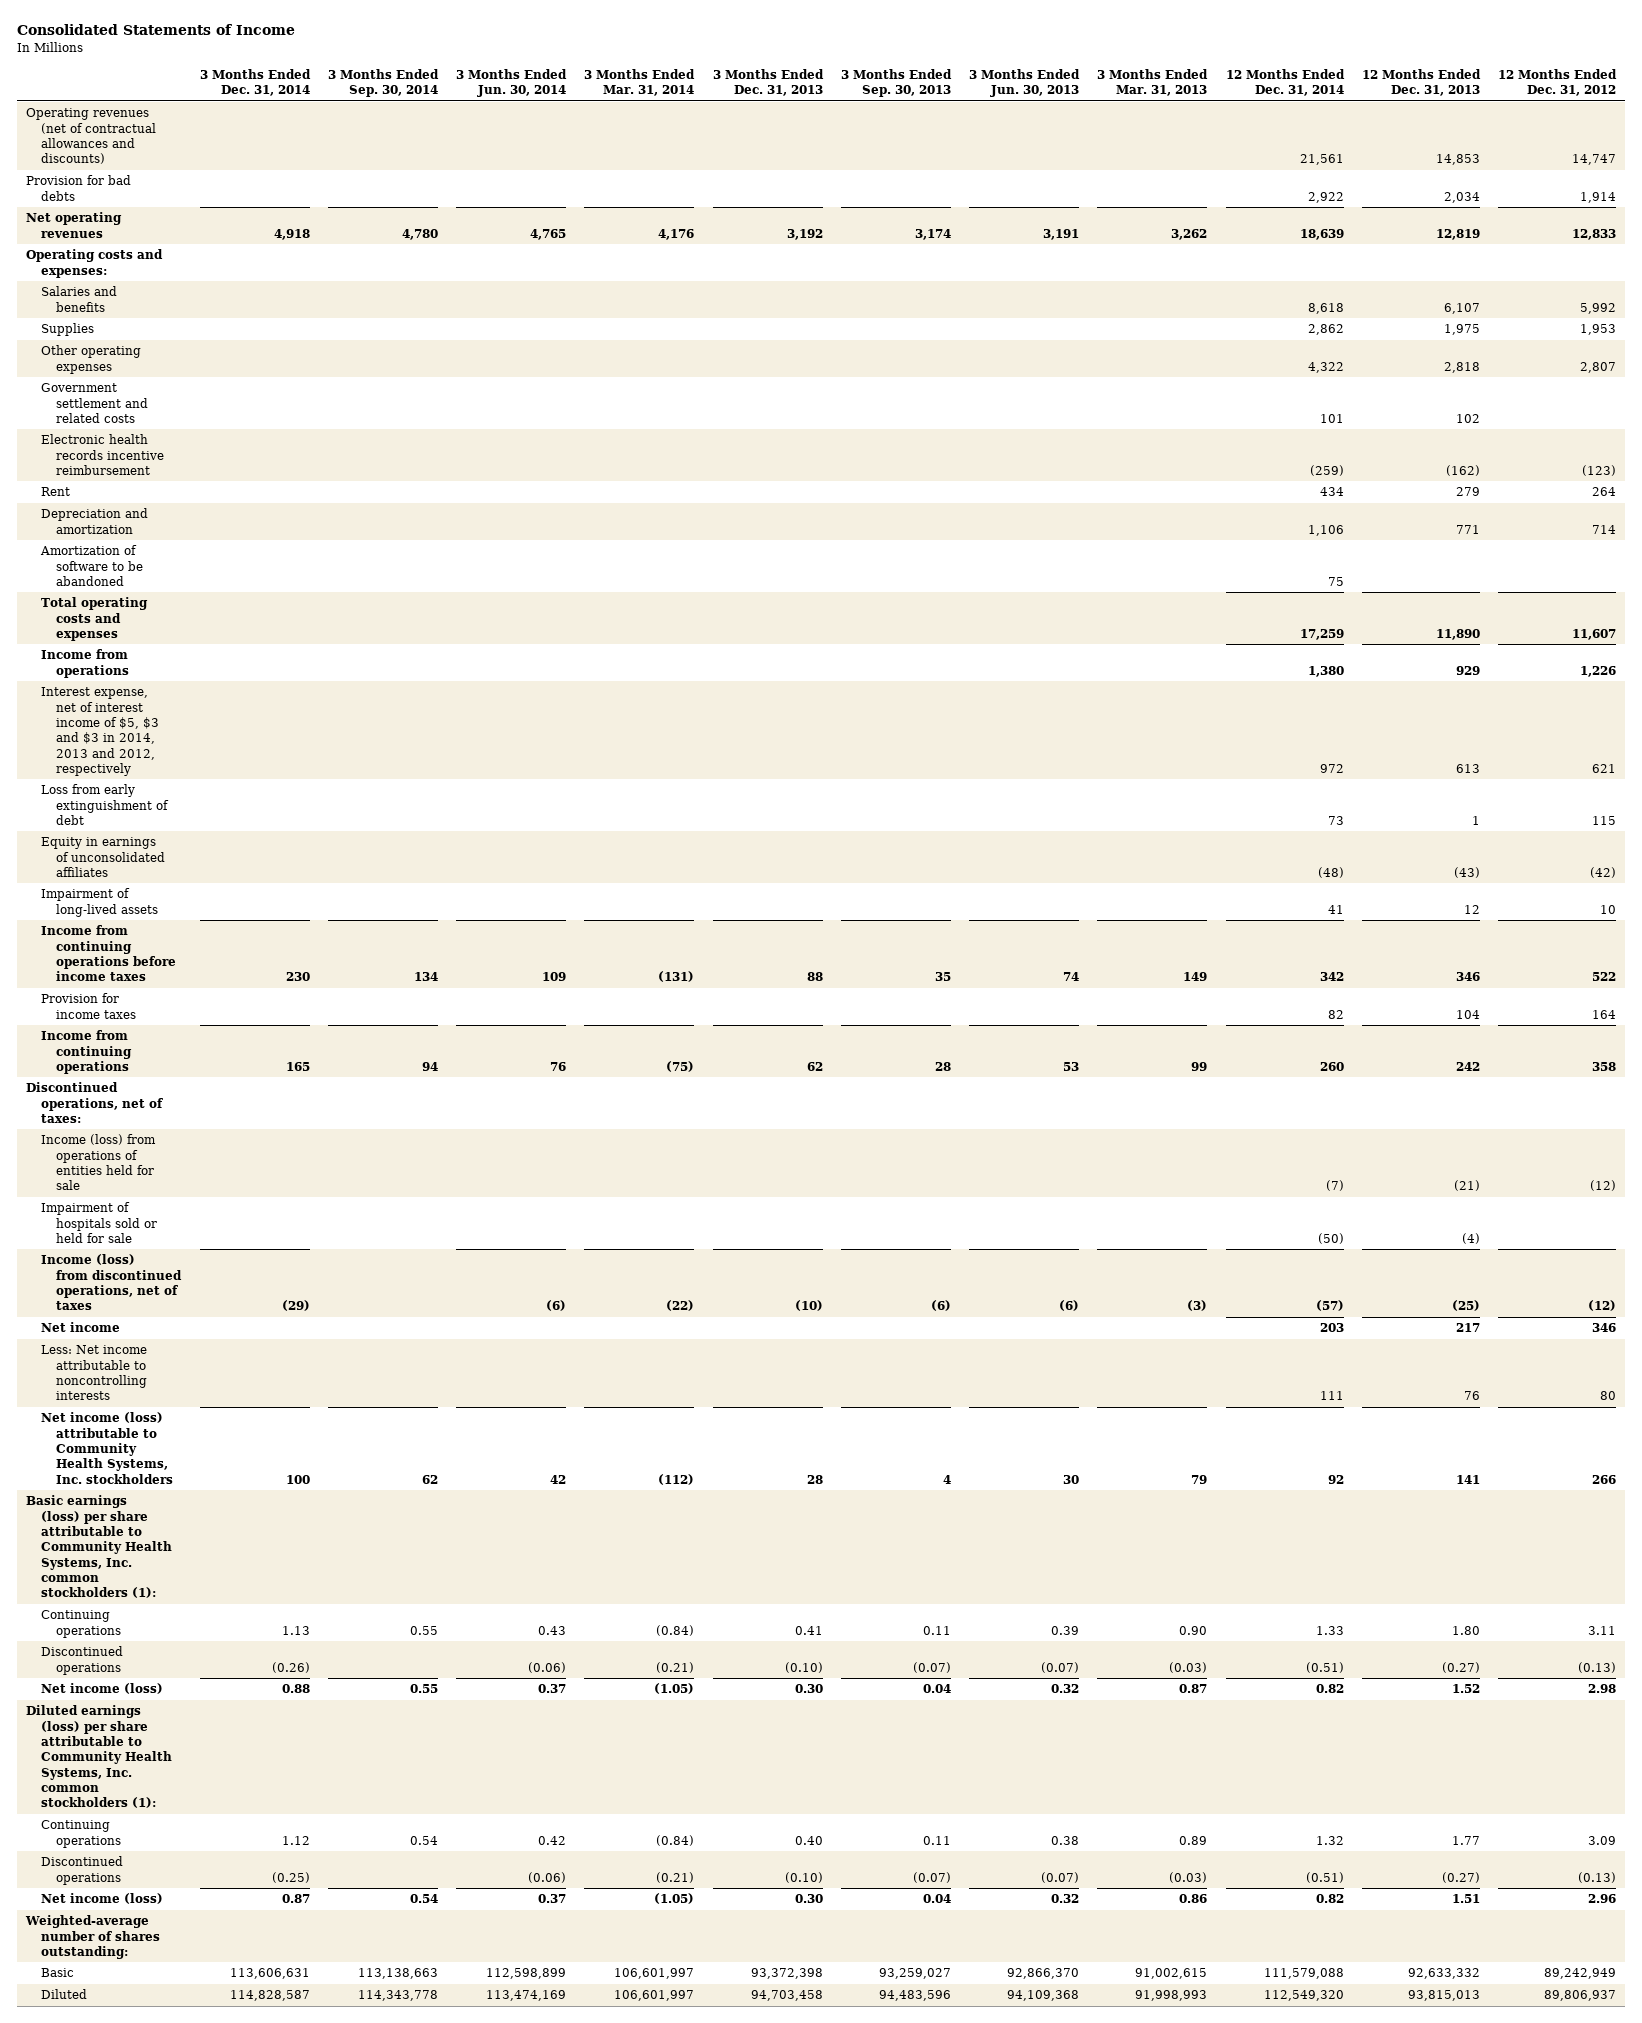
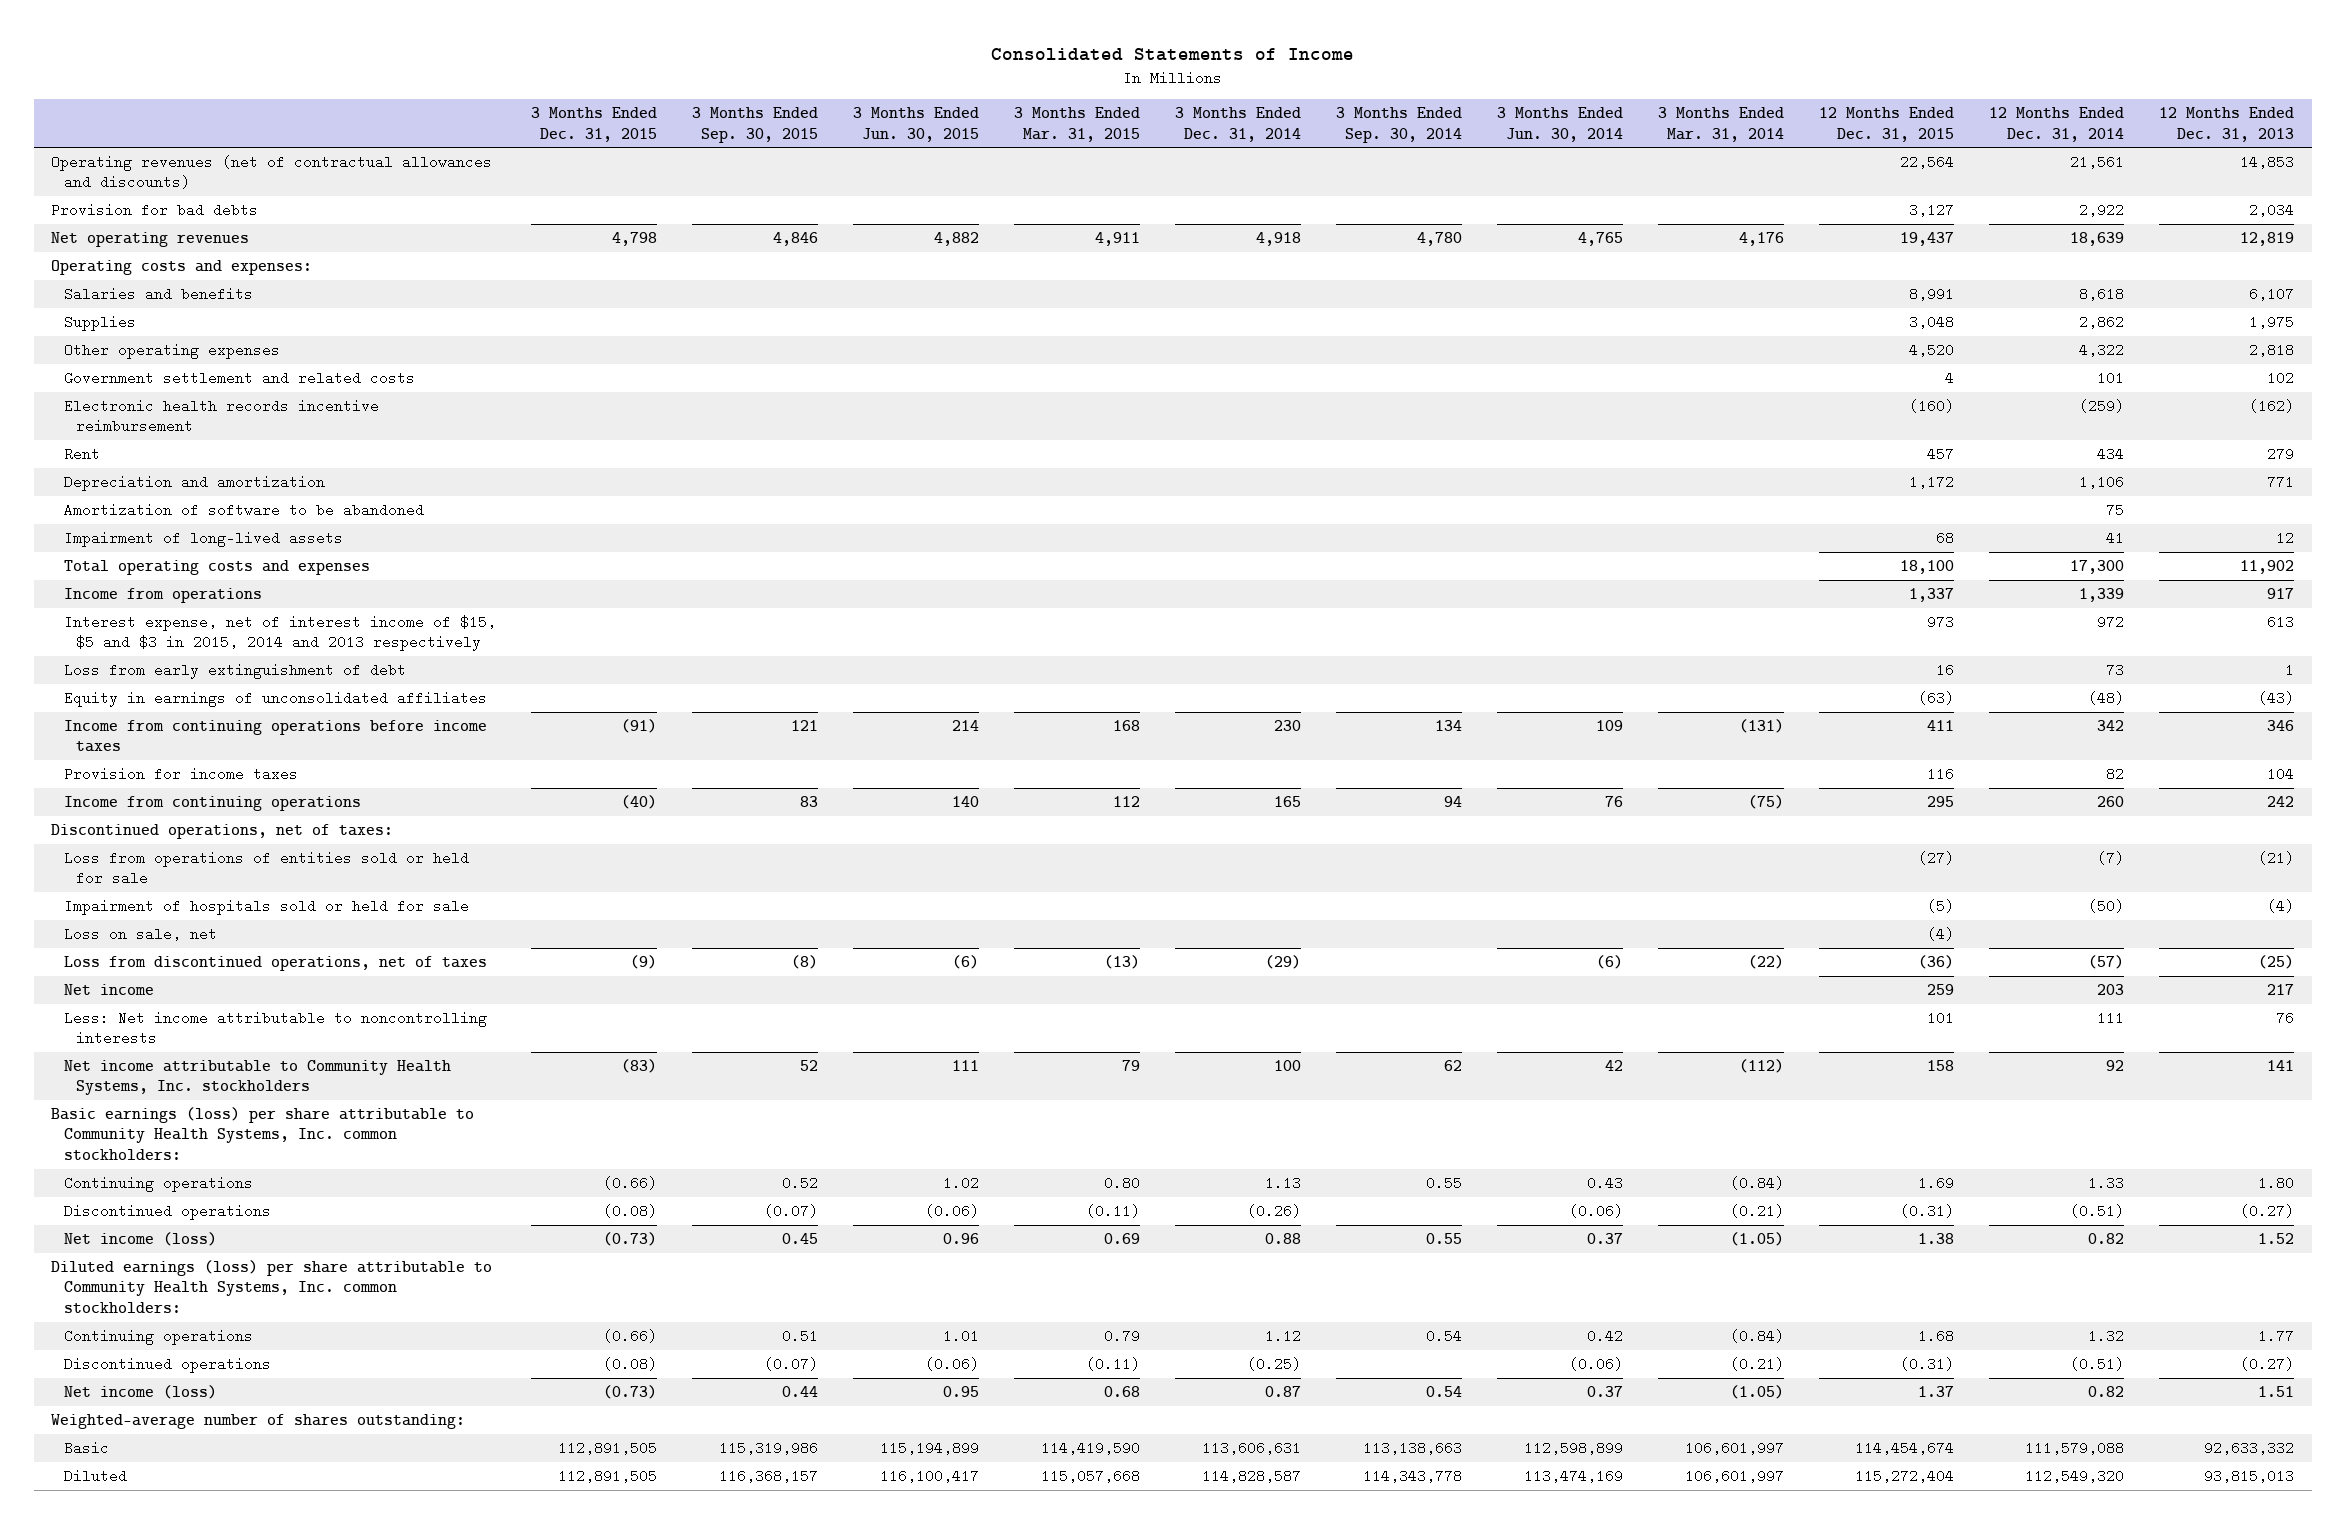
- | 3 Months Ended Dec. 31, 2014 | 3 Months Ended Sep. 30, 2014 | 3 Months Ended Jun. 30, 2014 | 3 Months Ended Mar. 31, 2014 | 3 Months Ended Dec. 31, 2013 | 3 Months Ended Sep. 30, 2013 | 3 Months Ended Jun. 30, 2013 | 3 Months Ended Mar. 31, 2013 | 12 Months Ended Dec. 31, 2014 | 12 Months Ended Dec. 31, 2013 | 12 Months Ended Dec. 31, 2012
+ | 3 Months Ended Dec. 31, 2015 | 3 Months Ended Sep. 30, 2015 | 3 Months Ended Jun. 30, 2015 | 3 Months Ended Mar. 31, 2015 | 3 Months Ended Dec. 31, 2014 | 3 Months Ended Sep. 30, 2014 | 3 Months Ended Jun. 30, 2014 | 3 Months Ended Mar. 31, 2014 | 12 Months Ended Dec. 31, 2015 | 12 Months Ended Dec. 31, 2014 | 12 Months Ended Dec. 31, 2013
- Total operating costs and expenses | | | | | | | | | 17,259 | 11,890 | 11,607
- Income from operations | | | | | | | | | 1,380 | 929 | 1,226
- Interest expense, net of interest income of $5, $3 and $3 in 2014, 2013 and 2012, respectively | | | | | | | | | 972 | 613 | 621
moved up: Impairment of long-lived assets | | | | | | | | | 68 | 41 | 12
+ Total operating costs and expenses | | | | | | | | | 18,100 | 17,300 | 11,902
+ Income from operations | | | | | | | | | 1,337 | 1,339 | 917
+ Interest expense, net of interest income of $15, $5 and $3 in 2015, 2014 and 2013 respectively | | | | | | | | | 973 | 972 | 613
- Income (loss) from operations of entities held for sale | | | | | | | | | (7) | (21) | (12)
+ Loss from operations of entities sold or held for sale | | | | | | | | | (27) | (7) | (21)
- Income (loss) from discontinued operations, net of taxes | (29) | | (6) | (22) | (10) | (6) | (6) | (3) | (57) | (25) | (12)
+ Loss on sale, net | | | | | | | | | (4) | |
+ Loss from discontinued operations, net of taxes | (9) | (8) | (6) | (13) | (29) | | (6) | (22) | (36) | (57) | (25)
- Net income (loss) attributable to Community Health Systems, Inc. stockholders | 100 | 62 | 42 | (112) | 28 | 4 | 30 | 79 | 92 | 141 | 266
- Basic earnings (loss) per share attributable to Community Health Systems, Inc. common stockholders (1):
+ Net income attributable to Community Health Systems, Inc. stockholders | (83) | 52 | 111 | 79 | 100 | 62 | 42 | (112) | 158 | 92 | 141
+ Basic earnings (loss) per share attributable to Community Health Systems, Inc. common stockholders:
- Diluted earnings (loss) per share attributable to Community Health Systems, Inc. common stockholders (1):
+ Diluted earnings (loss) per share attributable to Community Health Systems, Inc. common stockholders:

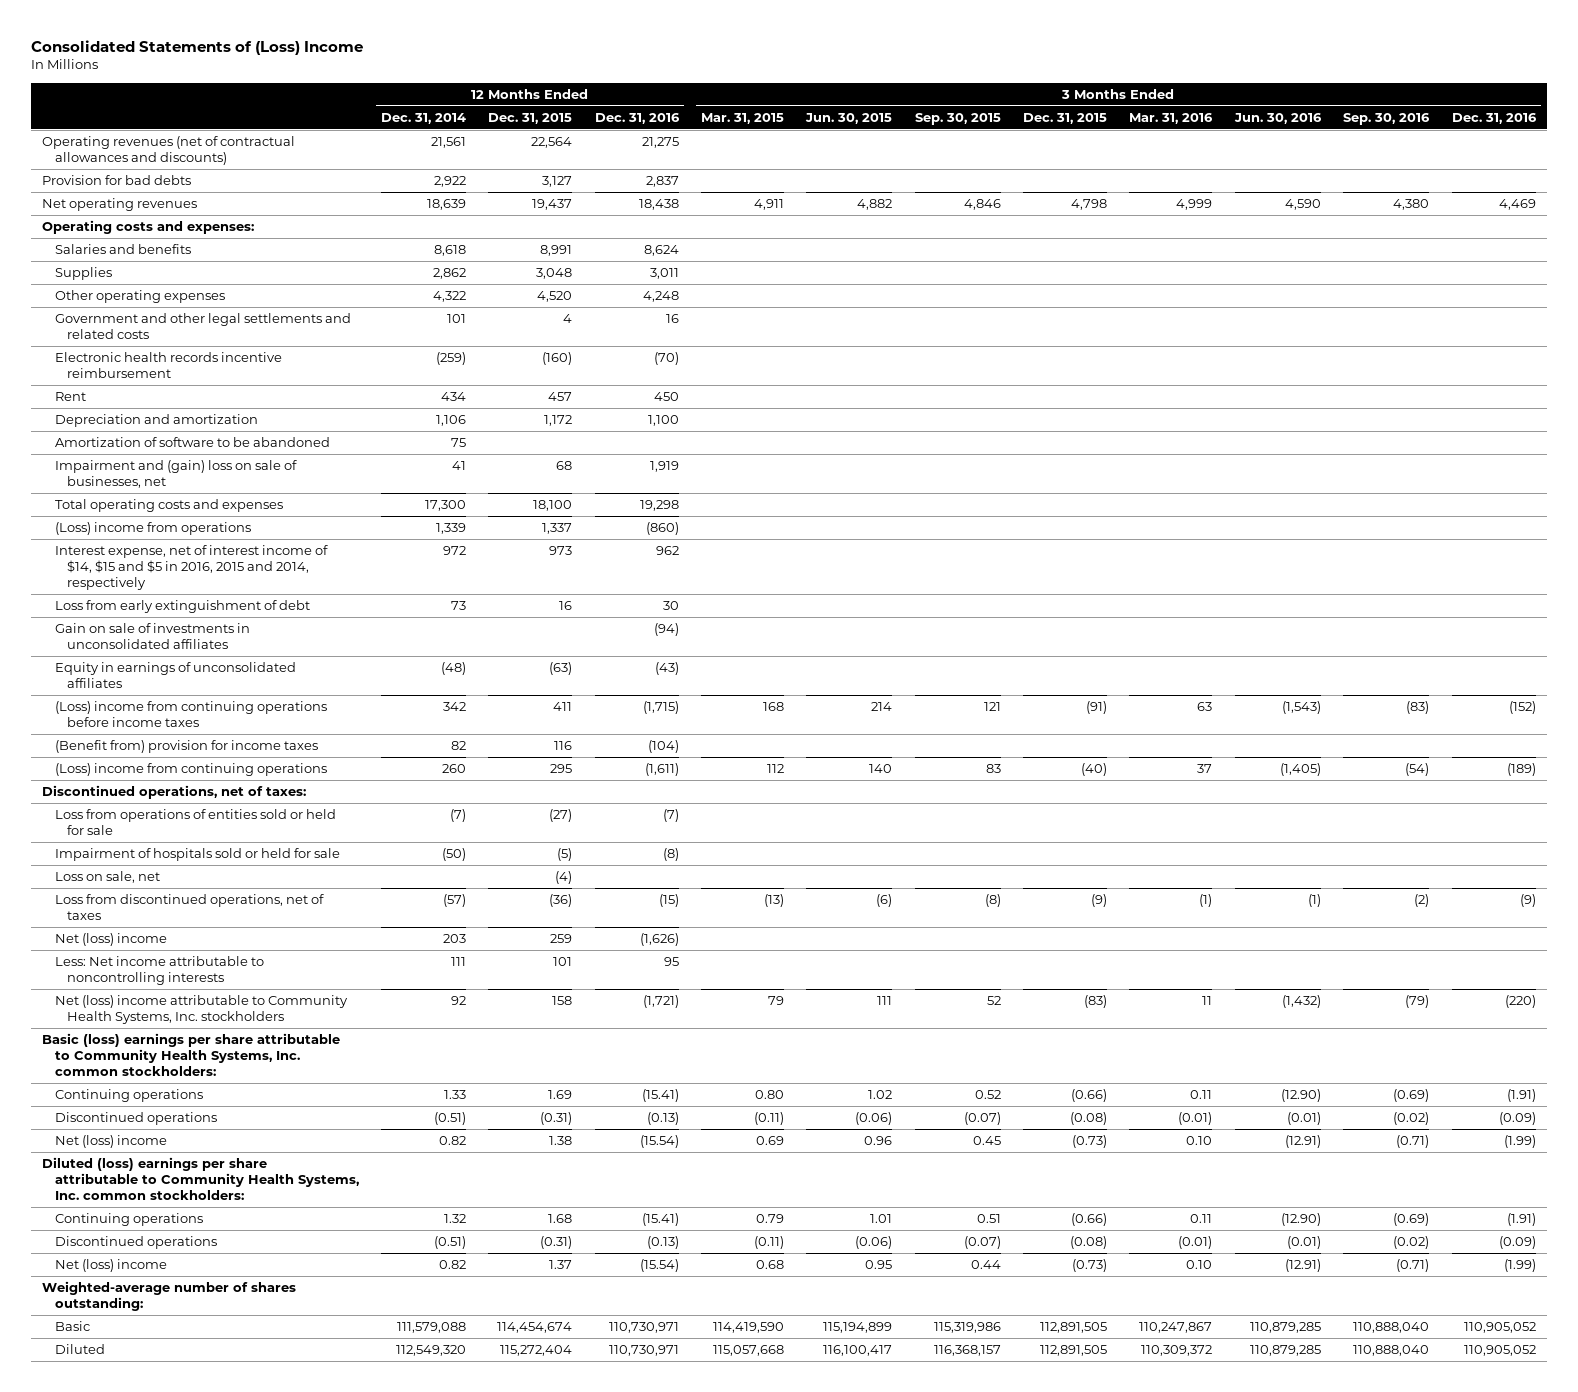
- Consolidated Statements of Income
+ Consolidated Statements of (Loss) Income
- | 3 Months Ended Dec. 31, 2015 | 3 Months Ended Sep. 30, 2015 | 3 Months Ended Jun. 30, 2015 | 3 Months Ended Mar. 31, 2015 | 3 Months Ended Dec. 31, 2014 | 3 Months Ended Sep. 30, 2014 | 3 Months Ended Jun. 30, 2014 | 3 Months Ended Mar. 31, 2014 | 12 Months Ended Dec. 31, 2015 | 12 Months Ended Dec. 31, 2014 | 12 Months Ended Dec. 31, 2013
+ | 12 Months Ended Dec. 31, 2014 | 12 Months Ended Dec. 31, 2015 | 12 Months Ended Dec. 31, 2016 | 3 Months Ended Mar. 31, 2015 | 3 Months Ended Jun. 30, 2015 | 3 Months Ended Sep. 30, 2015 | 3 Months Ended Dec. 31, 2015 | 3 Months Ended Mar. 31, 2016 | 3 Months Ended Jun. 30, 2016 | 3 Months Ended Sep. 30, 2016 | 3 Months Ended Dec. 31, 2016
- Government settlement and related costs | | | | | | | | | 4 | 101 | 102
+ Government and other legal settlements and related costs | 101 | 4 | 16 | | | | | | | |
- Impairment of long-lived assets | | | | | | | | | 68 | 41 | 12
+ Impairment and (gain) loss on sale of businesses, net | 41 | 68 | 1,919 | | | | | | | |
- Income from operations | | | | | | | | | 1,337 | 1,339 | 917
- Interest expense, net of interest income of $15, $5 and $3 in 2015, 2014 and 2013 respectively | | | | | | | | | 973 | 972 | 613
+ (Loss) income from operations | 1,339 | 1,337 | (860) | | | | | | | |
+ Interest expense, net of interest income of $14, $15 and $5 in 2016, 2015 and 2014, respectively | 972 | 973 | 962 | | | | | | | |
+ Gain on sale of investments in unconsolidated affiliates | | | (94) | | | | | | | |
- Income from continuing operations before income taxes | (91) | 121 | 214 | 168 | 230 | 134 | 109 | (131) | 411 | 342 | 346
- Provision for income taxes | | | | | | | | | 116 | 82 | 104
- Income from continuing operations | (40) | 83 | 140 | 112 | 165 | 94 | 76 | (75) | 295 | 260 | 242
+ (Loss) income from continuing operations before income taxes | 342 | 411 | (1,715) | 168 | 214 | 121 | (91) | 63 | (1,543) | (83) | (152)
+ (Benefit from) provision for income taxes | 82 | 116 | (104) | | | | | | | |
+ (Loss) income from continuing operations | 260 | 295 | (1,611) | 112 | 140 | 83 | (40) | 37 | (1,405) | (54) | (189)
- Net income | | | | | | | | | 259 | 203 | 217
+ Net (loss) income | 203 | 259 | (1,626) | | | | | | | |
- Net income attributable to Community Health Systems, Inc. stockholders | (83) | 52 | 111 | 79 | 100 | 62 | 42 | (112) | 158 | 92 | 141
- Basic earnings (loss) per share attributable to Community Health Systems, Inc. common stockholders:
+ Net (loss) income attributable to Community Health Systems, Inc. stockholders | 92 | 158 | (1,721) | 79 | 111 | 52 | (83) | 11 | (1,432) | (79) | (220)
+ Basic (loss) earnings per share attributable to Community Health Systems, Inc. common stockholders:
- Net income (loss) | (0.73) | 0.45 | 0.96 | 0.69 | 0.88 | 0.55 | 0.37 | (1.05) | 1.38 | 0.82 | 1.52
- Diluted earnings (loss) per share attributable to Community Health Systems, Inc. common stockholders:
+ Net (loss) income | 0.82 | 1.38 | (15.54) | 0.69 | 0.96 | 0.45 | (0.73) | 0.10 | (12.91) | (0.71) | (1.99)
+ Diluted (loss) earnings per share attributable to Community Health Systems, Inc. common stockholders:
- Net income (loss) | (0.73) | 0.44 | 0.95 | 0.68 | 0.87 | 0.54 | 0.37 | (1.05) | 1.37 | 0.82 | 1.51
+ Net (loss) income | 0.82 | 1.37 | (15.54) | 0.68 | 0.95 | 0.44 | (0.73) | 0.10 | (12.91) | (0.71) | (1.99)

